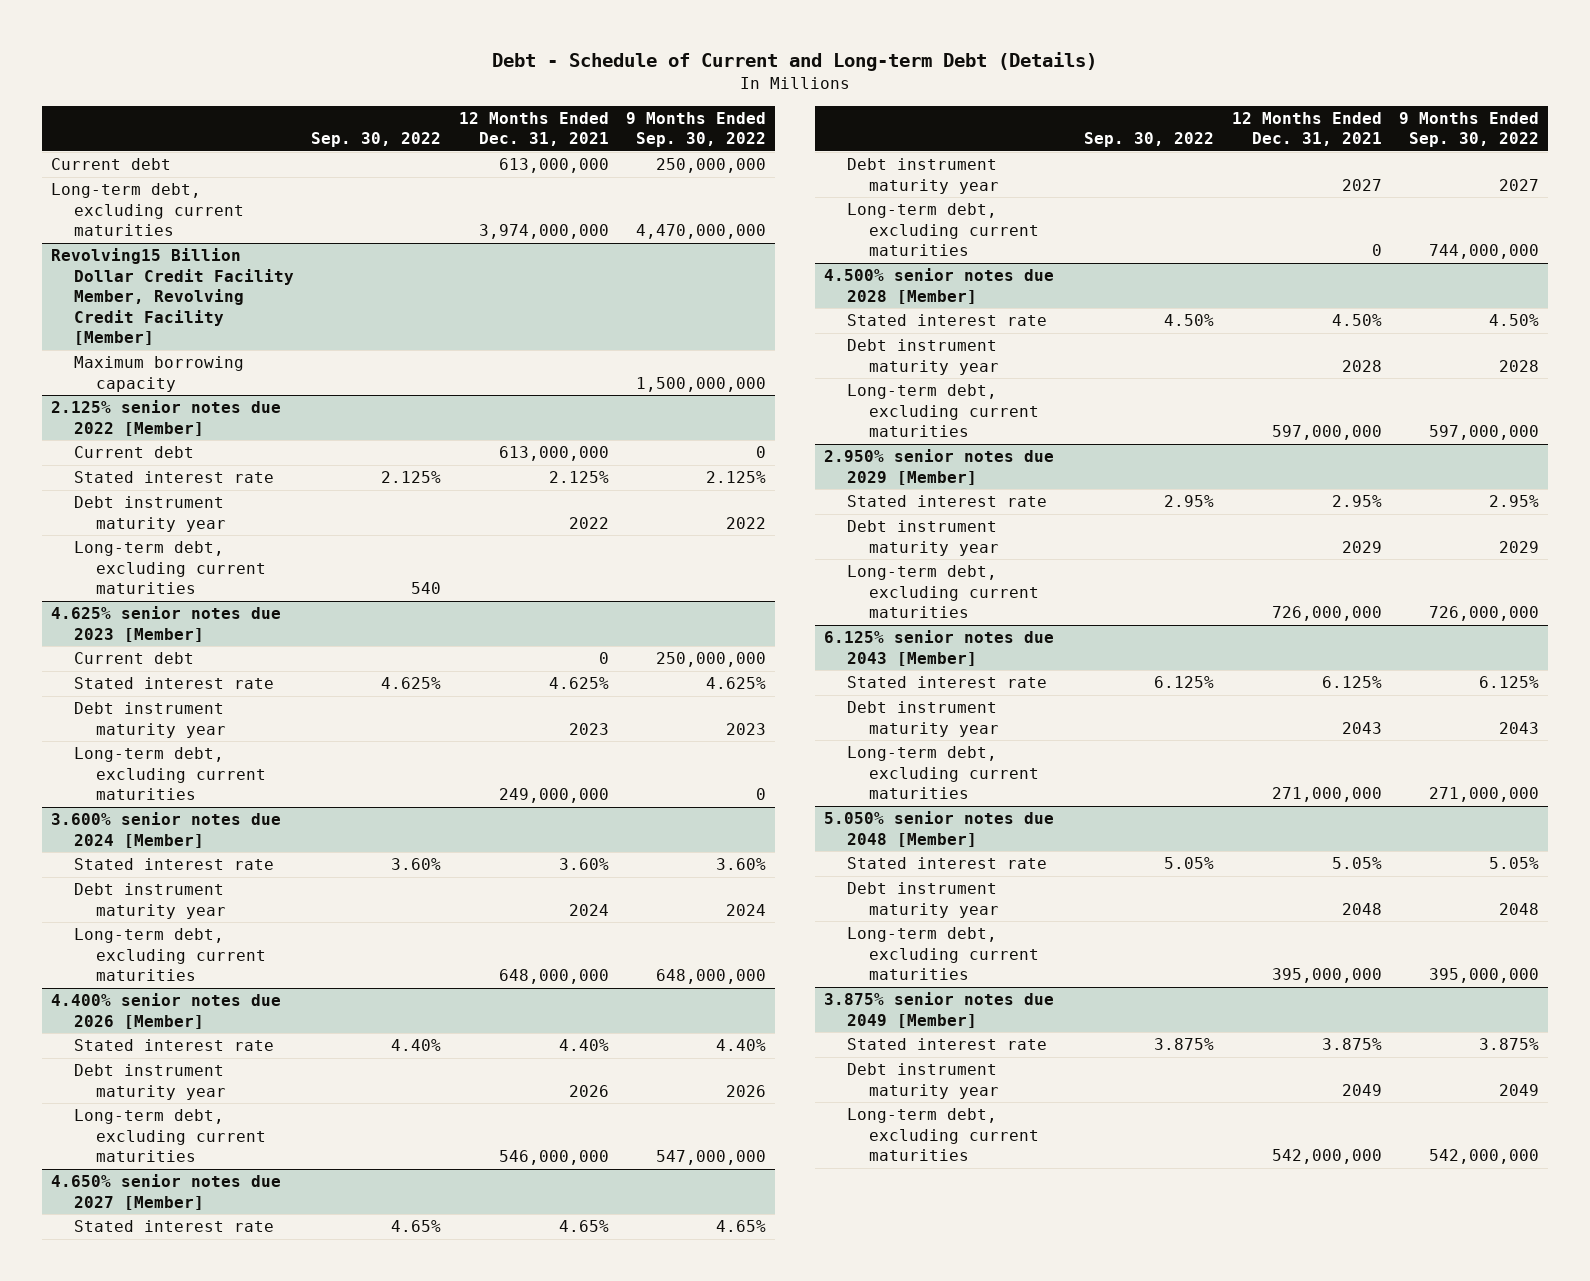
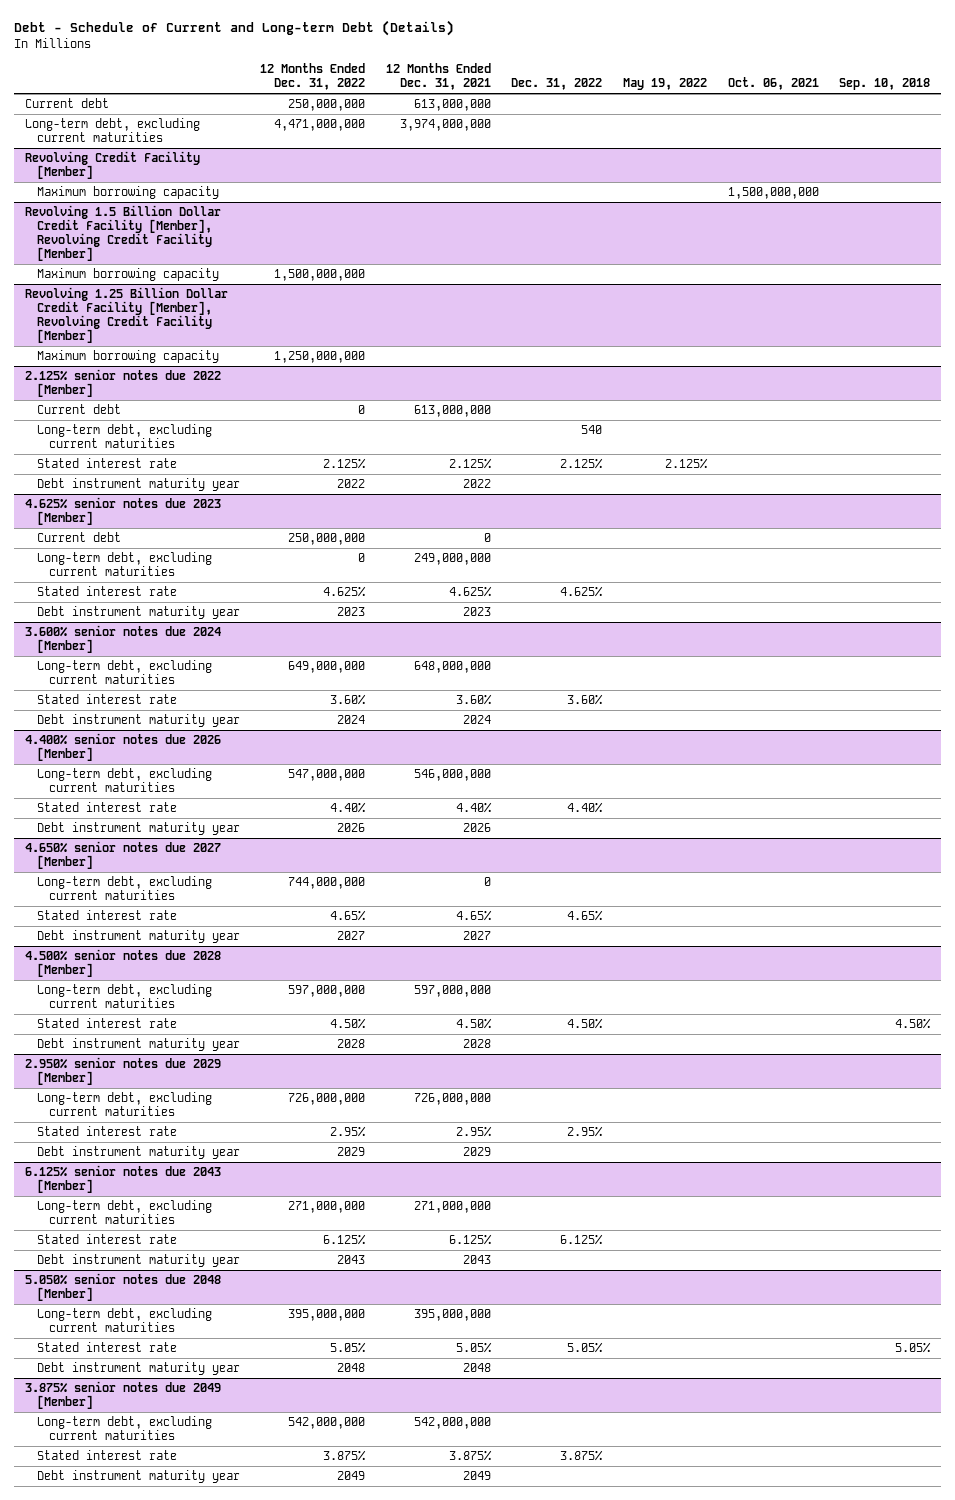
- | Sep. 30, 2022 | 12 Months Ended Dec. 31, 2021 | 9 Months Ended Sep. 30, 2022
+ | 12 Months Ended Dec. 31, 2022 | 12 Months Ended Dec. 31, 2021 | Dec. 31, 2022 | May 19, 2022 | Oct. 06, 2021 | Sep. 10, 2018
- Revolving15 Billion Dollar Credit Facility Member, Revolving Credit Facility [Member]
+ Revolving Credit Facility [Member]
+ Revolving 1.5 Billion Dollar Credit Facility [Member], Revolving Credit Facility [Member]
+ Maximum borrowing capacity | 1,500,000,000 | | | | |
+ Revolving 1.25 Billion Dollar Credit Facility [Member], Revolving Credit Facility [Member]
+ Maximum borrowing capacity | 1,250,000,000 | | | | |
@ 2.125% senior notes due 2022 [Member]
moved up: Long-term debt, excluding current maturities | | | 540 | | |
@ 4.625% senior notes due 2023 [Member]
moved up: Long-term debt, excluding current maturities | 0 | 249,000,000 | | | |
@ 3.600% senior notes due 2024 [Member]
moved up: Long-term debt, excluding current maturities | 649,000,000 | 648,000,000 | | | |
@ 4.400% senior notes due 2026 [Member]
moved up: Long-term debt, excluding current maturities | 547,000,000 | 546,000,000 | | | |
@ 4.650% senior notes due 2027 [Member]
moved up: Long-term debt, excluding current maturities | 744,000,000 | 0 | | | |
@ 4.500% senior notes due 2028 [Member]
moved up: Long-term debt, excluding current maturities | 597,000,000 | 597,000,000 | | | |
@ 2.950% senior notes due 2029 [Member]
moved up: Long-term debt, excluding current maturities | 726,000,000 | 726,000,000 | | | |
@ 6.125% senior notes due 2043 [Member]
moved up: Long-term debt, excluding current maturities | 271,000,000 | 271,000,000 | | | |
@ 5.050% senior notes due 2048 [Member]
moved up: Long-term debt, excluding current maturities | 395,000,000 | 395,000,000 | | | |
@ 3.875% senior notes due 2049 [Member]
moved up: Long-term debt, excluding current maturities | 542,000,000 | 542,000,000 | | | |

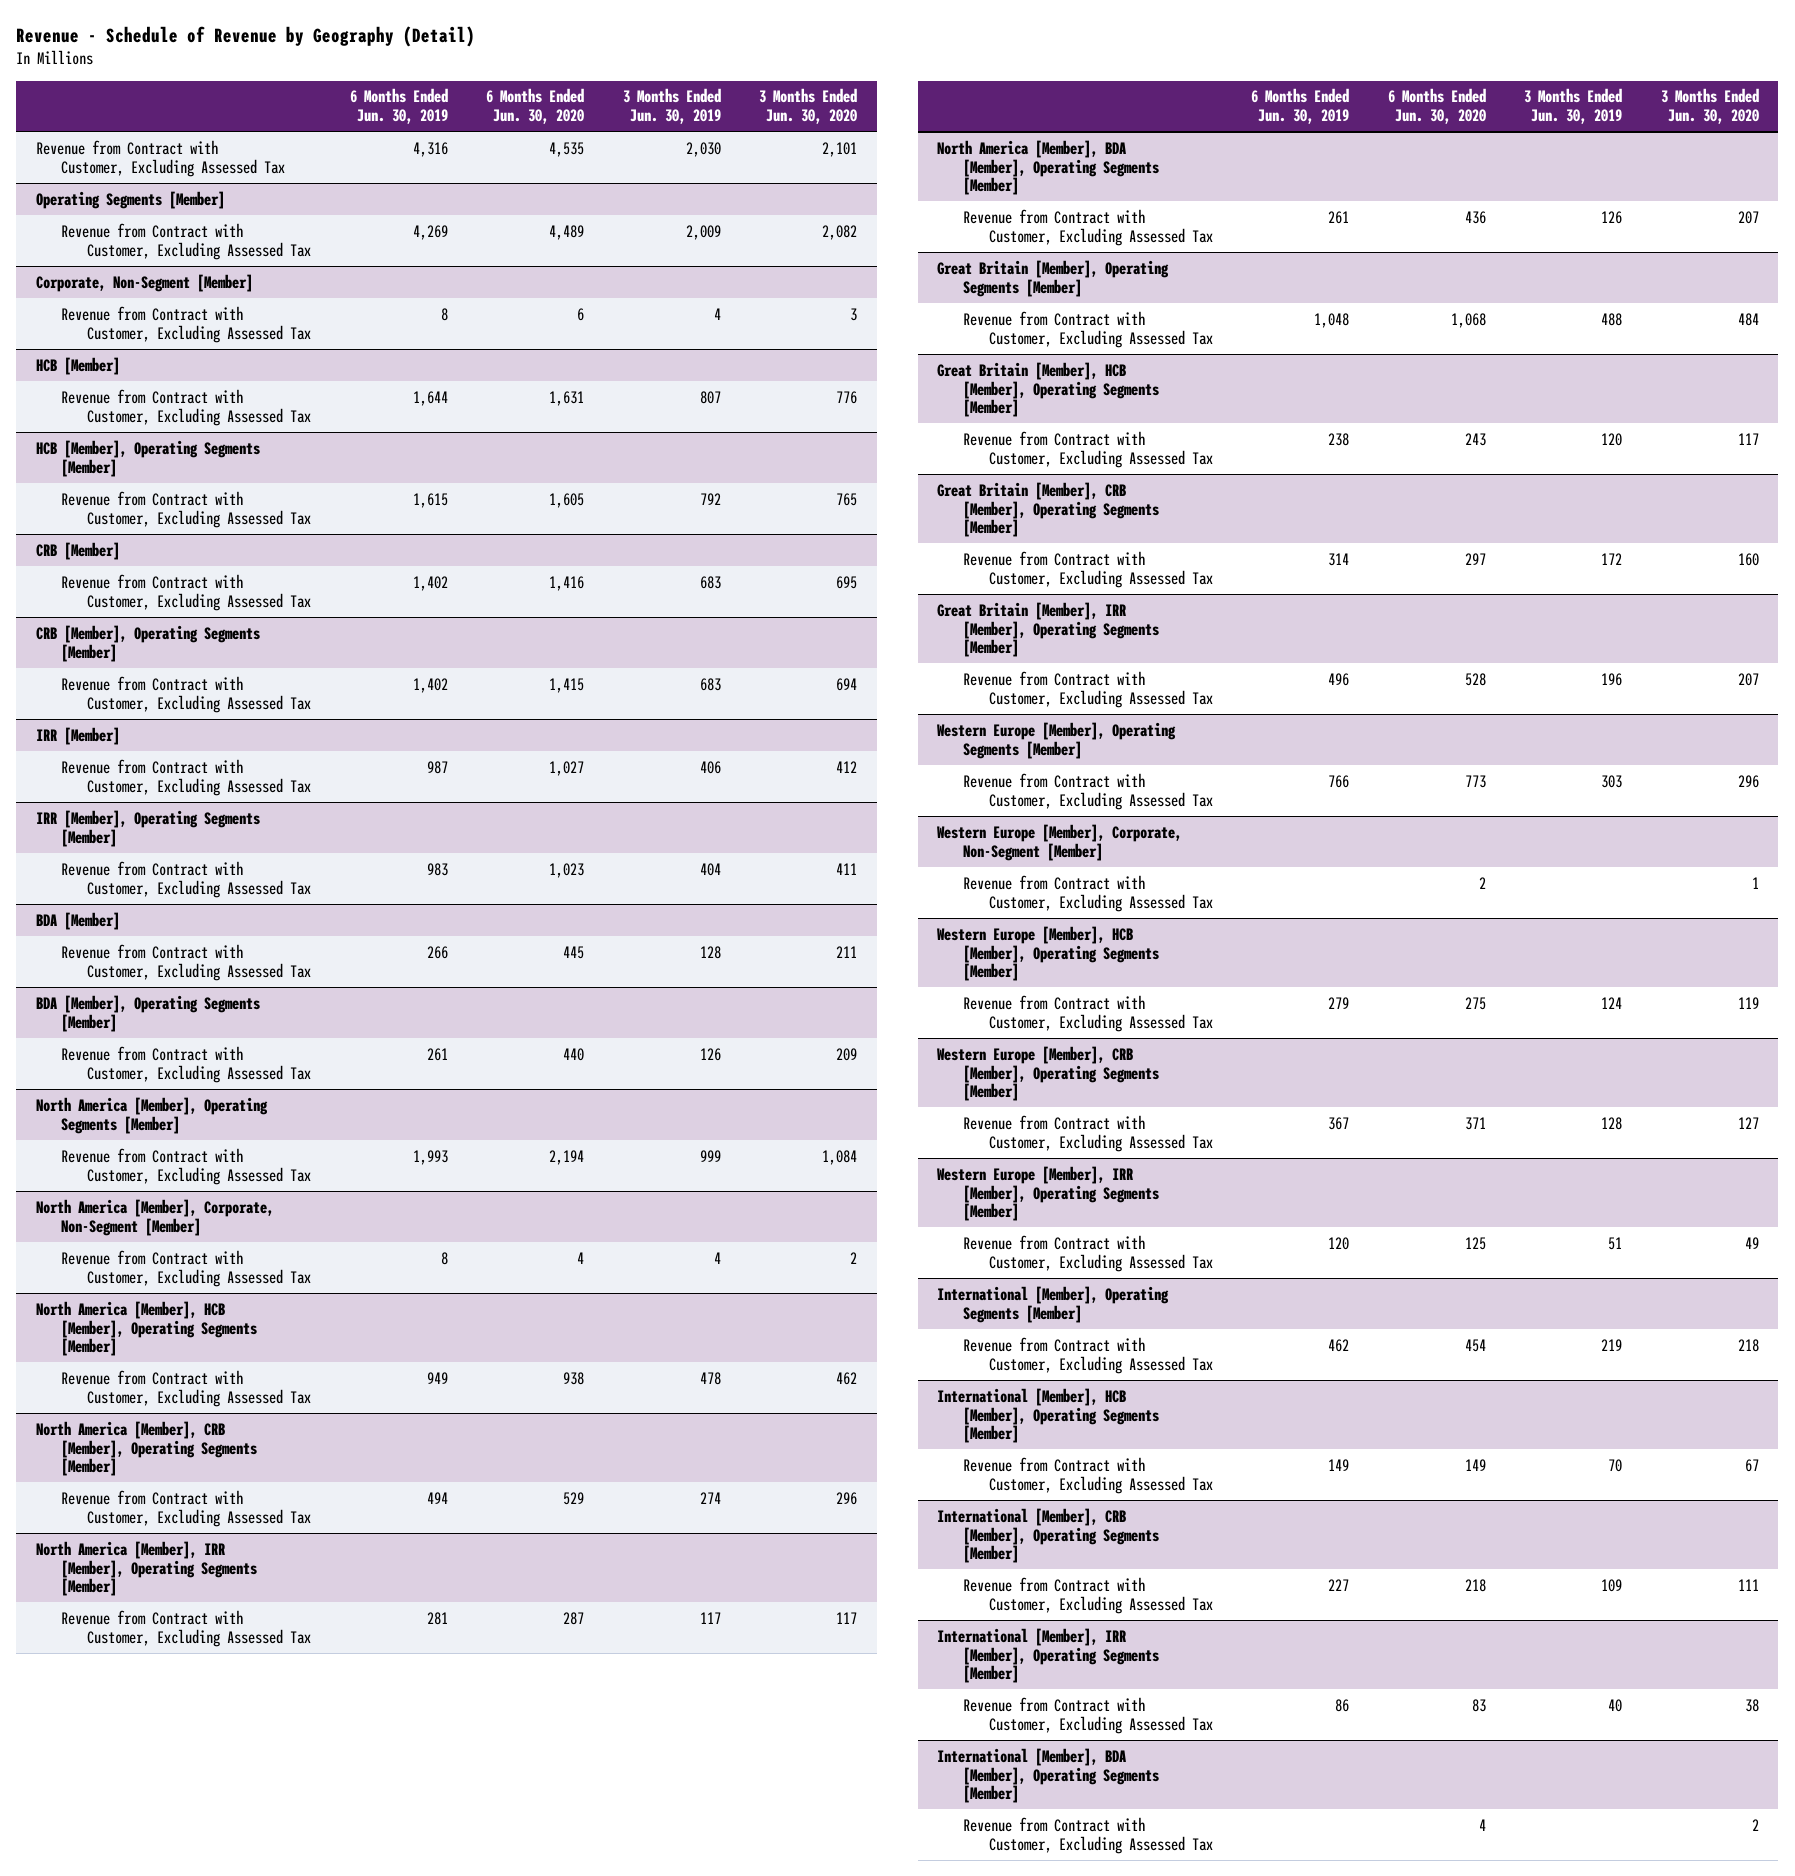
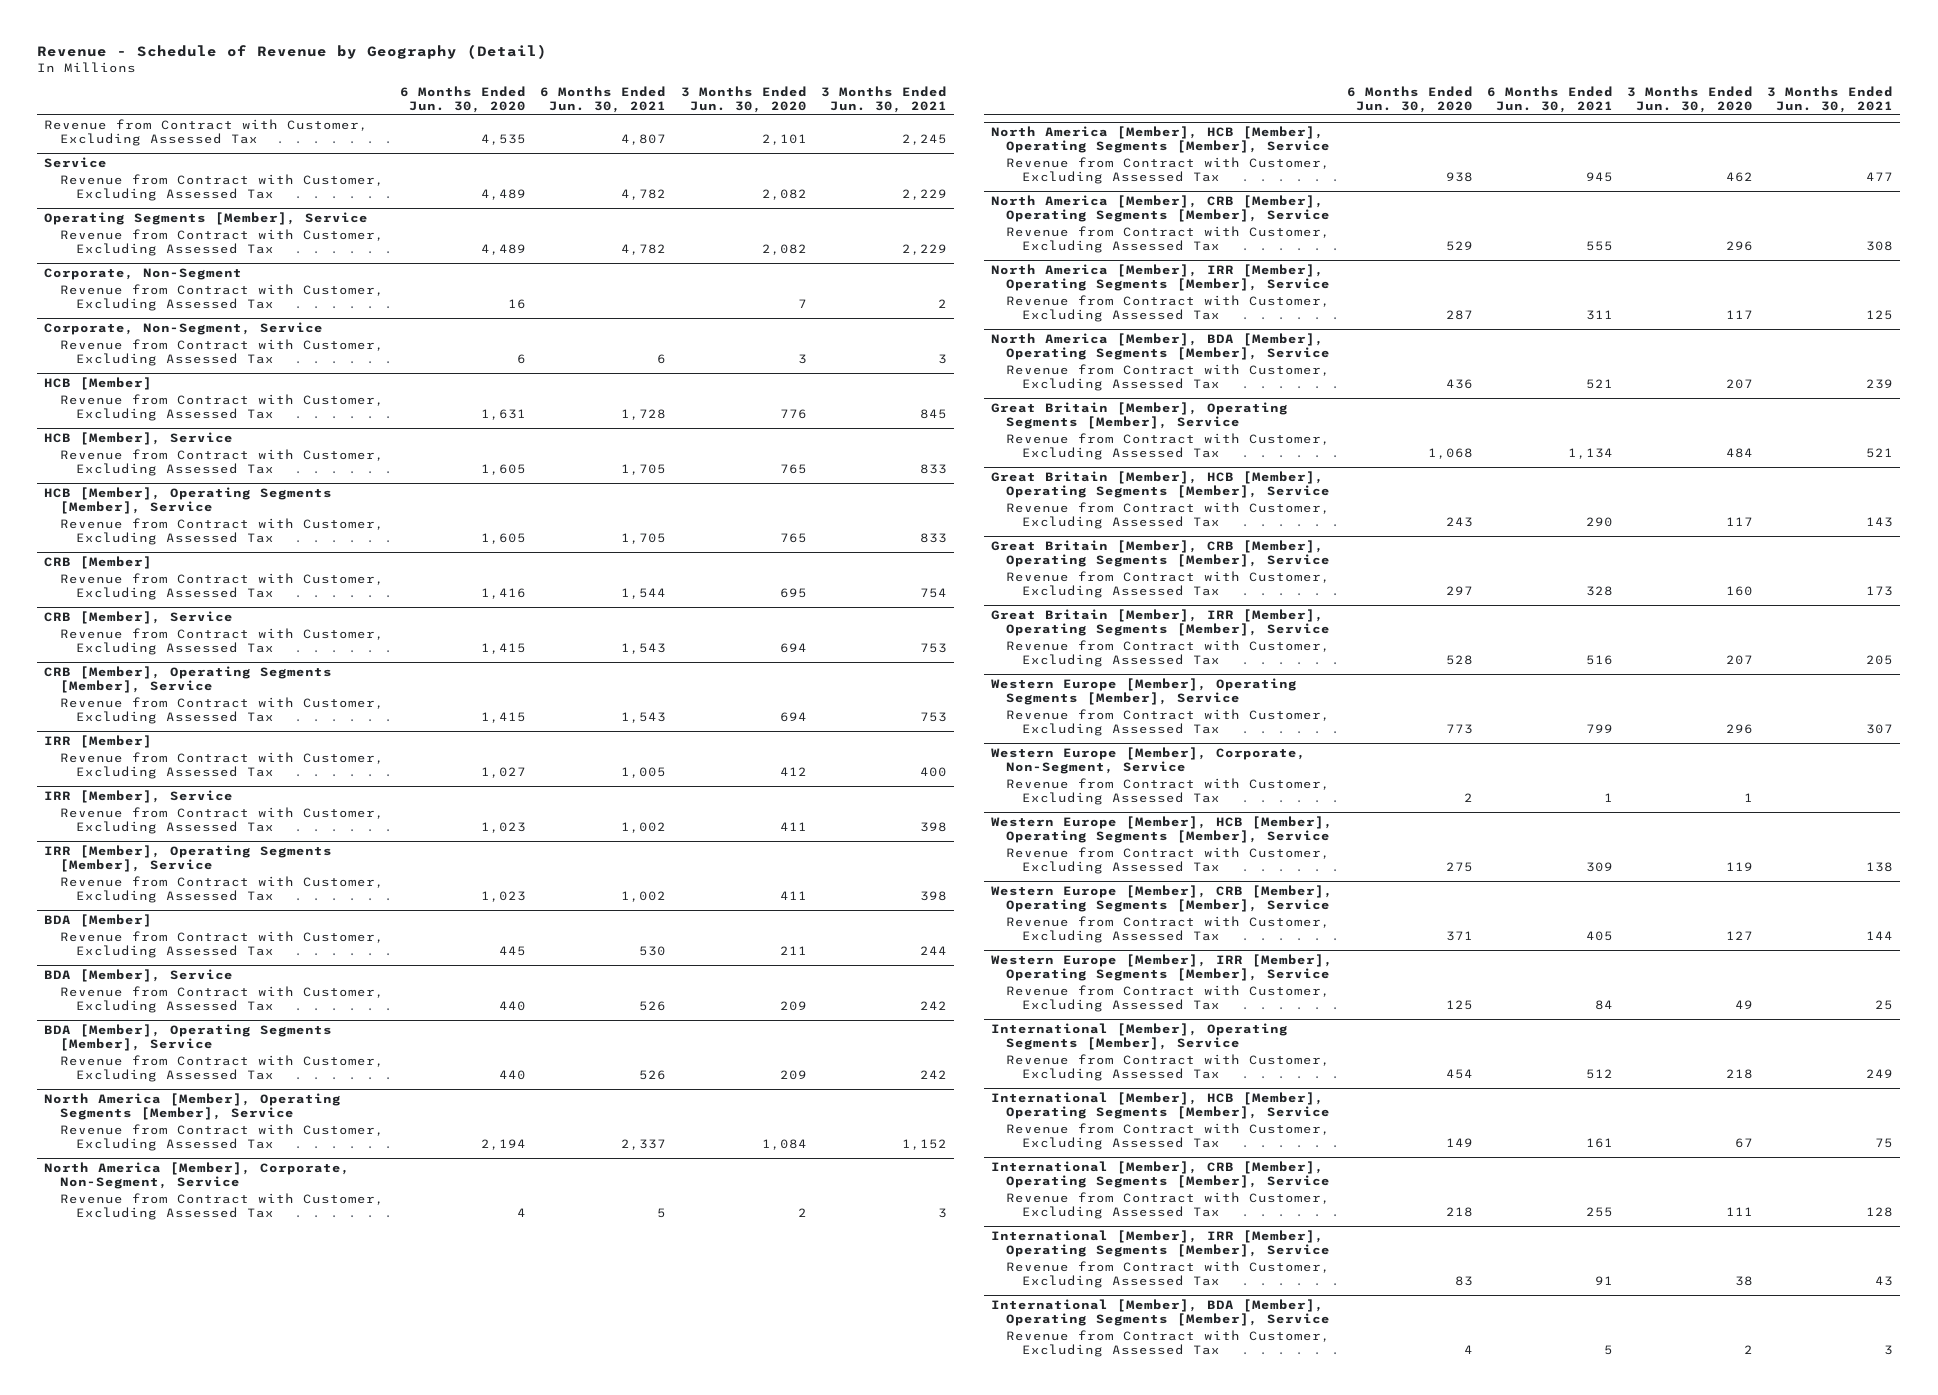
- | 6 Months Ended Jun. 30, 2019 | 6 Months Ended Jun. 30, 2020 | 3 Months Ended Jun. 30, 2019 | 3 Months Ended Jun. 30, 2020
+ | 6 Months Ended Jun. 30, 2020 | 6 Months Ended Jun. 30, 2021 | 3 Months Ended Jun. 30, 2020 | 3 Months Ended Jun. 30, 2021
- Operating Segments [Member]
+ Service
- Corporate, Non-Segment [Member]
+ Operating Segments [Member], Service
+ Revenue from Contract with Customer, Excluding Assessed Tax | 4,489 | 4,782 | 2,082 | 2,229
+ Corporate, Non-Segment
+ Revenue from Contract with Customer, Excluding Assessed Tax | 16 | | 7 | 2
+ Corporate, Non-Segment, Service
- HCB [Member], Operating Segments [Member]
+ HCB [Member], Service
+ HCB [Member], Operating Segments [Member], Service
+ Revenue from Contract with Customer, Excluding Assessed Tax | 1,605 | 1,705 | 765 | 833
- CRB [Member], Operating Segments [Member]
+ CRB [Member], Service
+ CRB [Member], Operating Segments [Member], Service
+ Revenue from Contract with Customer, Excluding Assessed Tax | 1,415 | 1,543 | 694 | 753
- IRR [Member], Operating Segments [Member]
+ IRR [Member], Service
+ IRR [Member], Operating Segments [Member], Service
+ Revenue from Contract with Customer, Excluding Assessed Tax | 1,023 | 1,002 | 411 | 398
- BDA [Member], Operating Segments [Member]
+ BDA [Member], Service
- North America [Member], Operating Segments [Member]
+ BDA [Member], Operating Segments [Member], Service
+ Revenue from Contract with Customer, Excluding Assessed Tax | 440 | 526 | 209 | 242
+ North America [Member], Operating Segments [Member], Service
- North America [Member], Corporate, Non-Segment [Member]
+ North America [Member], Corporate, Non-Segment, Service
- North America [Member], HCB [Member], Operating Segments [Member]
+ North America [Member], HCB [Member], Operating Segments [Member], Service
- North America [Member], CRB [Member], Operating Segments [Member]
+ North America [Member], CRB [Member], Operating Segments [Member], Service
- North America [Member], IRR [Member], Operating Segments [Member]
+ North America [Member], IRR [Member], Operating Segments [Member], Service
- North America [Member], BDA [Member], Operating Segments [Member]
+ North America [Member], BDA [Member], Operating Segments [Member], Service
- Great Britain [Member], Operating Segments [Member]
+ Great Britain [Member], Operating Segments [Member], Service
- Great Britain [Member], HCB [Member], Operating Segments [Member]
+ Great Britain [Member], HCB [Member], Operating Segments [Member], Service
- Great Britain [Member], CRB [Member], Operating Segments [Member]
+ Great Britain [Member], CRB [Member], Operating Segments [Member], Service
- Great Britain [Member], IRR [Member], Operating Segments [Member]
+ Great Britain [Member], IRR [Member], Operating Segments [Member], Service
- Western Europe [Member], Operating Segments [Member]
+ Western Europe [Member], Operating Segments [Member], Service
- Western Europe [Member], Corporate, Non-Segment [Member]
+ Western Europe [Member], Corporate, Non-Segment, Service
- Western Europe [Member], HCB [Member], Operating Segments [Member]
+ Western Europe [Member], HCB [Member], Operating Segments [Member], Service
- Western Europe [Member], CRB [Member], Operating Segments [Member]
+ Western Europe [Member], CRB [Member], Operating Segments [Member], Service
- Western Europe [Member], IRR [Member], Operating Segments [Member]
+ Western Europe [Member], IRR [Member], Operating Segments [Member], Service
- International [Member], Operating Segments [Member]
+ International [Member], Operating Segments [Member], Service
- International [Member], HCB [Member], Operating Segments [Member]
+ International [Member], HCB [Member], Operating Segments [Member], Service
- International [Member], CRB [Member], Operating Segments [Member]
+ International [Member], CRB [Member], Operating Segments [Member], Service
- International [Member], IRR [Member], Operating Segments [Member]
+ International [Member], IRR [Member], Operating Segments [Member], Service
- International [Member], BDA [Member], Operating Segments [Member]
+ International [Member], BDA [Member], Operating Segments [Member], Service

